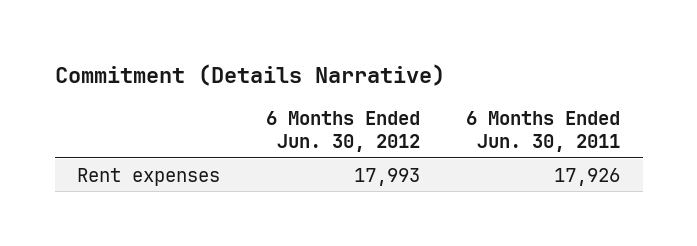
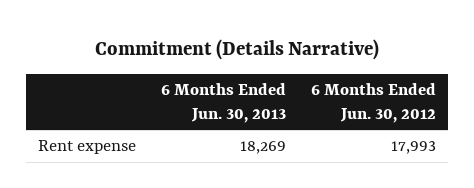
- | 6 Months Ended Jun. 30, 2012 | 6 Months Ended Jun. 30, 2011
+ | 6 Months Ended Jun. 30, 2013 | 6 Months Ended Jun. 30, 2012
- Rent expenses | 17,993 | 17,926
+ Rent expense | 18,269 | 17,993

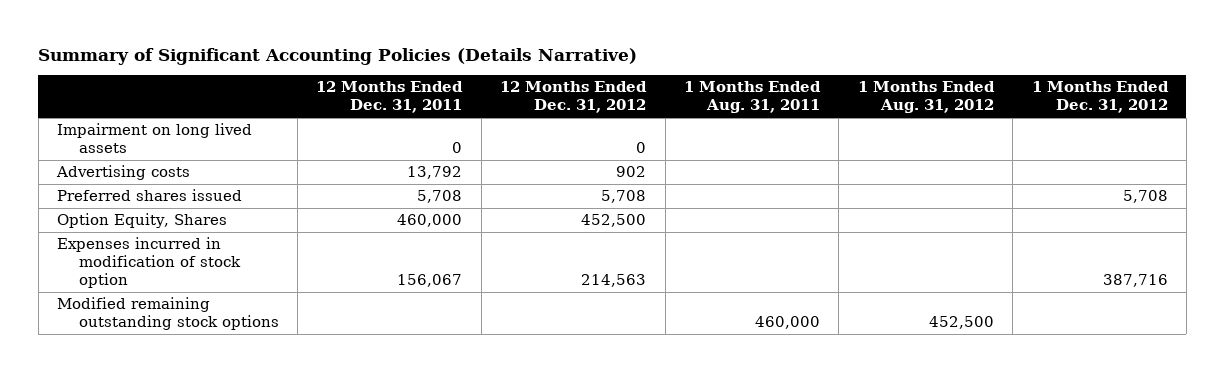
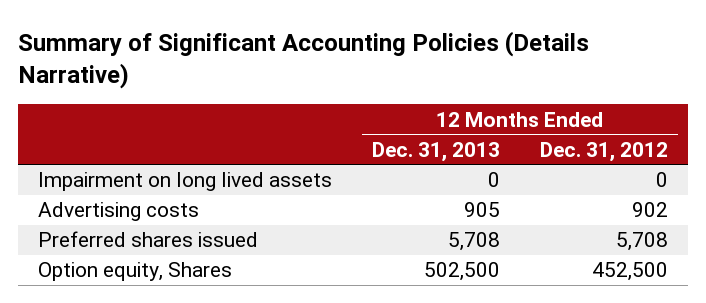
- | 12 Months Ended Dec. 31, 2011 | 12 Months Ended Dec. 31, 2012 | 1 Months Ended Aug. 31, 2011 | 1 Months Ended Aug. 31, 2012 | 1 Months Ended Dec. 31, 2012
+ | 12 Months Ended Dec. 31, 2013 | 12 Months Ended Dec. 31, 2012
- Option Equity, Shares | 460,000 | 452,500 | | |
- Expenses incurred in modification of stock option | 156,067 | 214,563 | | | 387,716
- Modified remaining outstanding stock options | | | 460,000 | 452,500 |
+ Option equity, Shares | 502,500 | 452,500

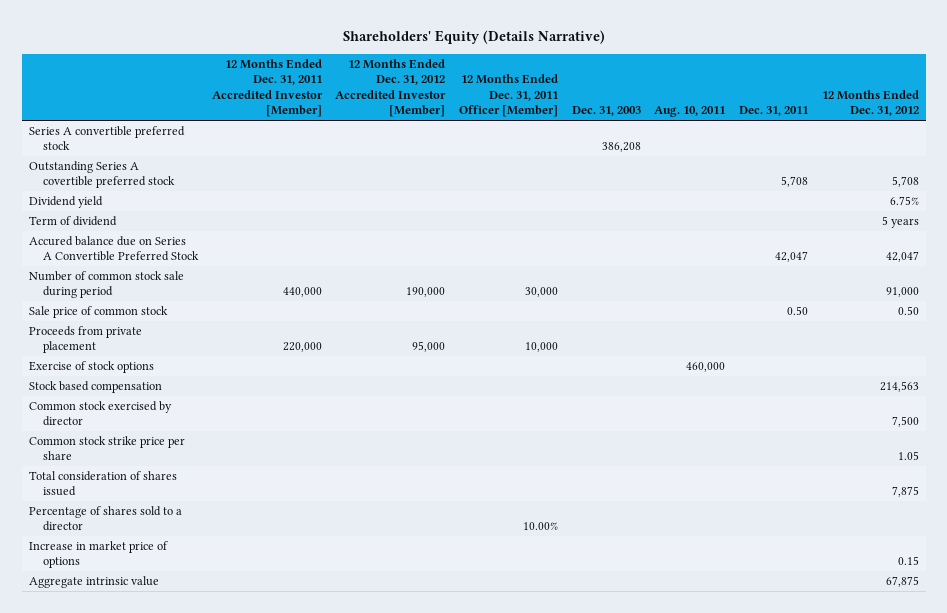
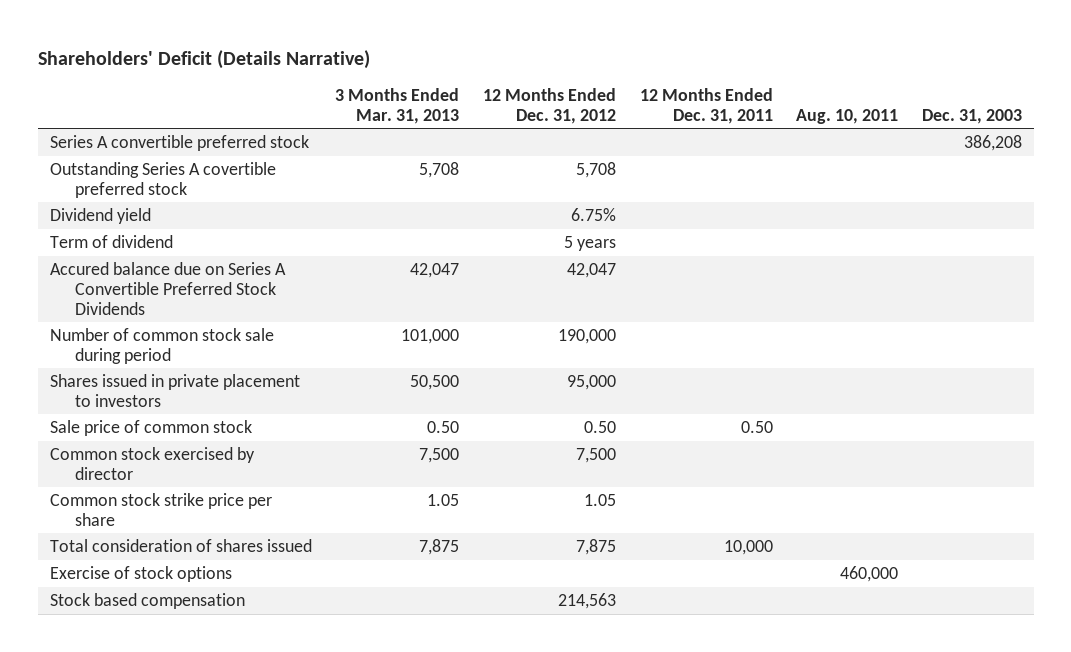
- Shareholders' Equity (Details Narrative)
+ Shareholders' Deficit (Details Narrative)
- | 12 Months Ended Dec. 31, 2011 Accredited Investor [Member] | 12 Months Ended Dec. 31, 2012 Accredited Investor [Member] | 12 Months Ended Dec. 31, 2011 Officer [Member] | Dec. 31, 2003 | Aug. 10, 2011 | Dec. 31, 2011 | 12 Months Ended Dec. 31, 2012
+ | 3 Months Ended Mar. 31, 2013 | 12 Months Ended Dec. 31, 2012 | 12 Months Ended Dec. 31, 2011 | Aug. 10, 2011 | Dec. 31, 2003
- Accured balance due on Series A Convertible Preferred Stock | | | | | | 42,047 | 42,047
- Number of common stock sale during period | 440,000 | 190,000 | 30,000 | | | | 91,000
+ Accured balance due on Series A Convertible Preferred Stock Dividends | 42,047 | 42,047 | | |
+ Number of common stock sale during period | 101,000 | 190,000 | | |
+ Shares issued in private placement to investors | 50,500 | 95,000 | | |
- Proceeds from private placement | 220,000 | 95,000 | 10,000 | | | |
- Percentage of shares sold to a director | | | 10.00% | | | |
- Increase in market price of options | | | | | | | 0.15
- Aggregate intrinsic value | | | | | | | 67,875
moved down: Exercise of stock options | | | | 460,000 |
moved down: Stock based compensation | | 214,563 | | |

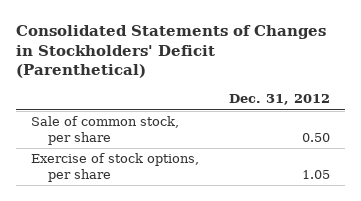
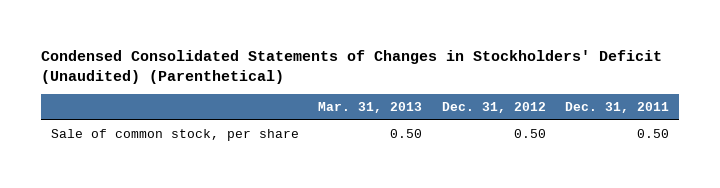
- Consolidated Statements of Changes in Stockholders' Deficit (Parenthetical)
+ Condensed Consolidated Statements of Changes in Stockholders' Deficit (Unaudited) (Parenthetical)
- | Dec. 31, 2012
+ | Mar. 31, 2013 | Dec. 31, 2012 | Dec. 31, 2011
- Exercise of stock options, per share | 1.05

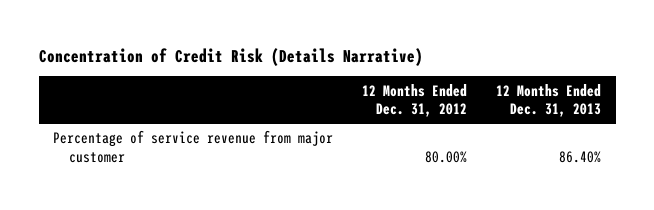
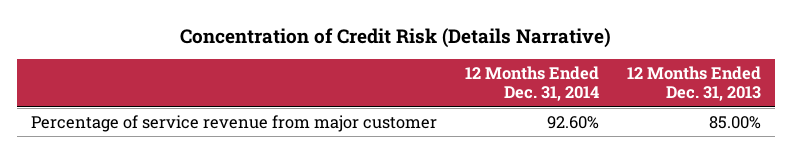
- | 12 Months Ended Dec. 31, 2012 | 12 Months Ended Dec. 31, 2013
+ | 12 Months Ended Dec. 31, 2014 | 12 Months Ended Dec. 31, 2013
- Percentage of service revenue from major customer | 80.00% | 86.40%
+ Percentage of service revenue from major customer | 92.60% | 85.00%

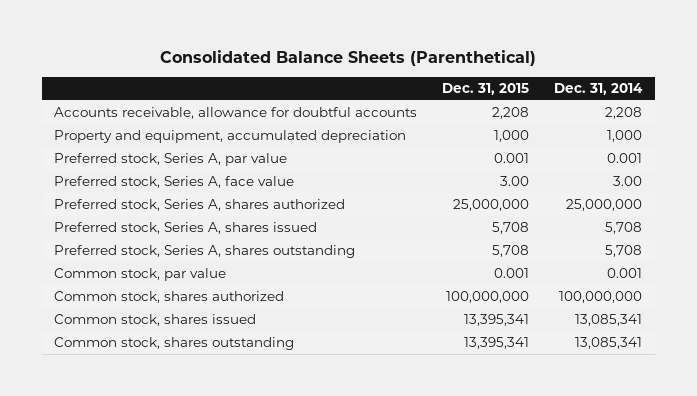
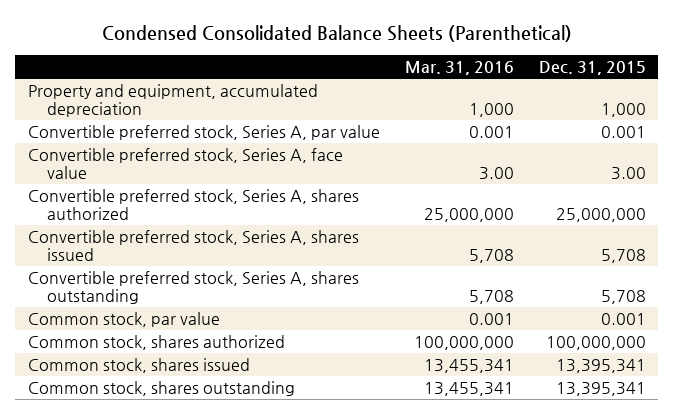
- Consolidated Balance Sheets (Parenthetical)
+ Condensed Consolidated Balance Sheets (Parenthetical)
- | Dec. 31, 2015 | Dec. 31, 2014
+ | Mar. 31, 2016 | Dec. 31, 2015
- Accounts receivable, allowance for doubtful accounts | 2,208 | 2,208
- Preferred stock, Series A, par value | 0.001 | 0.001
- Preferred stock, Series A, face value | 3.00 | 3.00
- Preferred stock, Series A, shares authorized | 25,000,000 | 25,000,000
- Preferred stock, Series A, shares issued | 5,708 | 5,708
- Preferred stock, Series A, shares outstanding | 5,708 | 5,708
+ Convertible preferred stock, Series A, par value | 0.001 | 0.001
+ Convertible preferred stock, Series A, face value | 3.00 | 3.00
+ Convertible preferred stock, Series A, shares authorized | 25,000,000 | 25,000,000
+ Convertible preferred stock, Series A, shares issued | 5,708 | 5,708
+ Convertible preferred stock, Series A, shares outstanding | 5,708 | 5,708

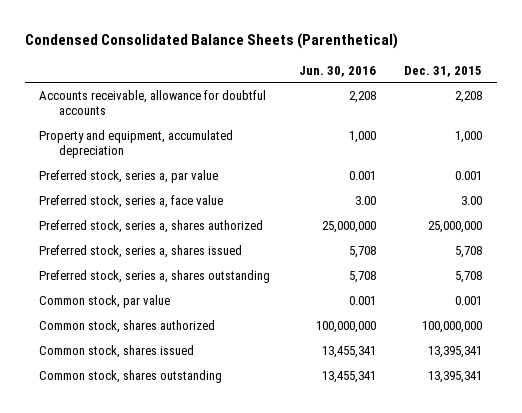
- | Mar. 31, 2016 | Dec. 31, 2015
+ | Jun. 30, 2016 | Dec. 31, 2015
+ Accounts receivable, allowance for doubtful accounts | 2,208 | 2,208
- Convertible preferred stock, Series A, par value | 0.001 | 0.001
- Convertible preferred stock, Series A, face value | 3.00 | 3.00
- Convertible preferred stock, Series A, shares authorized | 25,000,000 | 25,000,000
- Convertible preferred stock, Series A, shares issued | 5,708 | 5,708
- Convertible preferred stock, Series A, shares outstanding | 5,708 | 5,708
+ Preferred stock, series a, par value | 0.001 | 0.001
+ Preferred stock, series a, face value | 3.00 | 3.00
+ Preferred stock, series a, shares authorized | 25,000,000 | 25,000,000
+ Preferred stock, series a, shares issued | 5,708 | 5,708
+ Preferred stock, series a, shares outstanding | 5,708 | 5,708

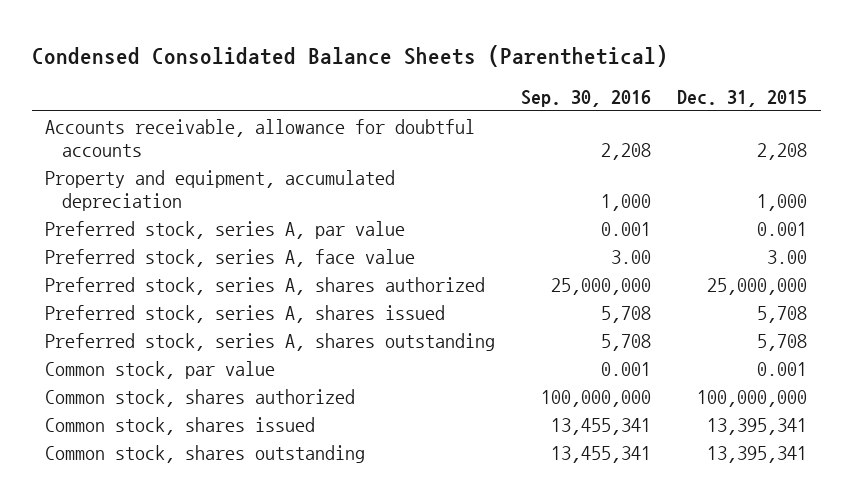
- | Jun. 30, 2016 | Dec. 31, 2015
+ | Sep. 30, 2016 | Dec. 31, 2015
- Preferred stock, series a, par value | 0.001 | 0.001
- Preferred stock, series a, face value | 3.00 | 3.00
- Preferred stock, series a, shares authorized | 25,000,000 | 25,000,000
- Preferred stock, series a, shares issued | 5,708 | 5,708
- Preferred stock, series a, shares outstanding | 5,708 | 5,708
+ Preferred stock, series A, par value | 0.001 | 0.001
+ Preferred stock, series A, face value | 3.00 | 3.00
+ Preferred stock, series A, shares authorized | 25,000,000 | 25,000,000
+ Preferred stock, series A, shares issued | 5,708 | 5,708
+ Preferred stock, series A, shares outstanding | 5,708 | 5,708

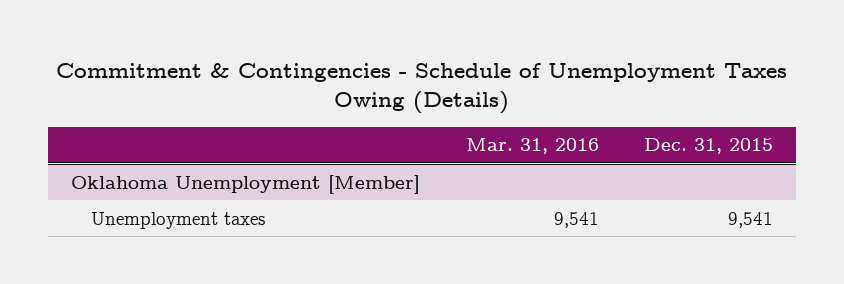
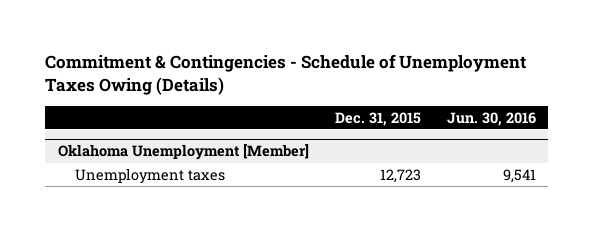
- | Mar. 31, 2016 | Dec. 31, 2015
+ | Dec. 31, 2015 | Jun. 30, 2016
@ Oklahoma Unemployment [Member]
- Unemployment taxes | 9,541 | 9,541
+ Unemployment taxes | 12,723 | 9,541

